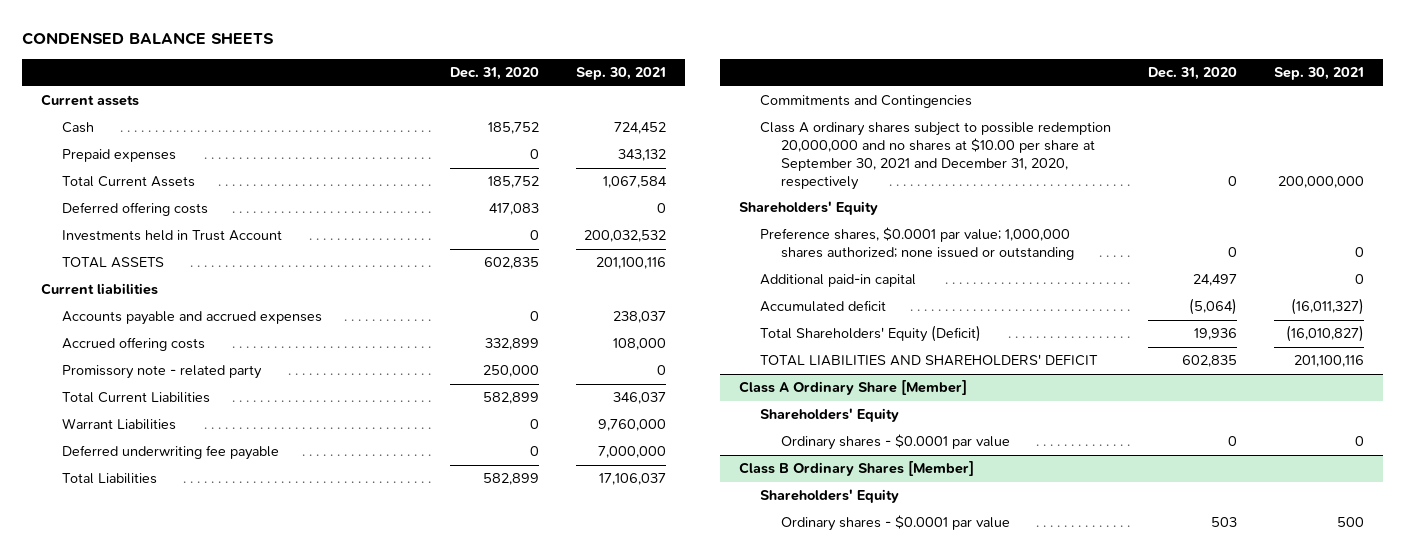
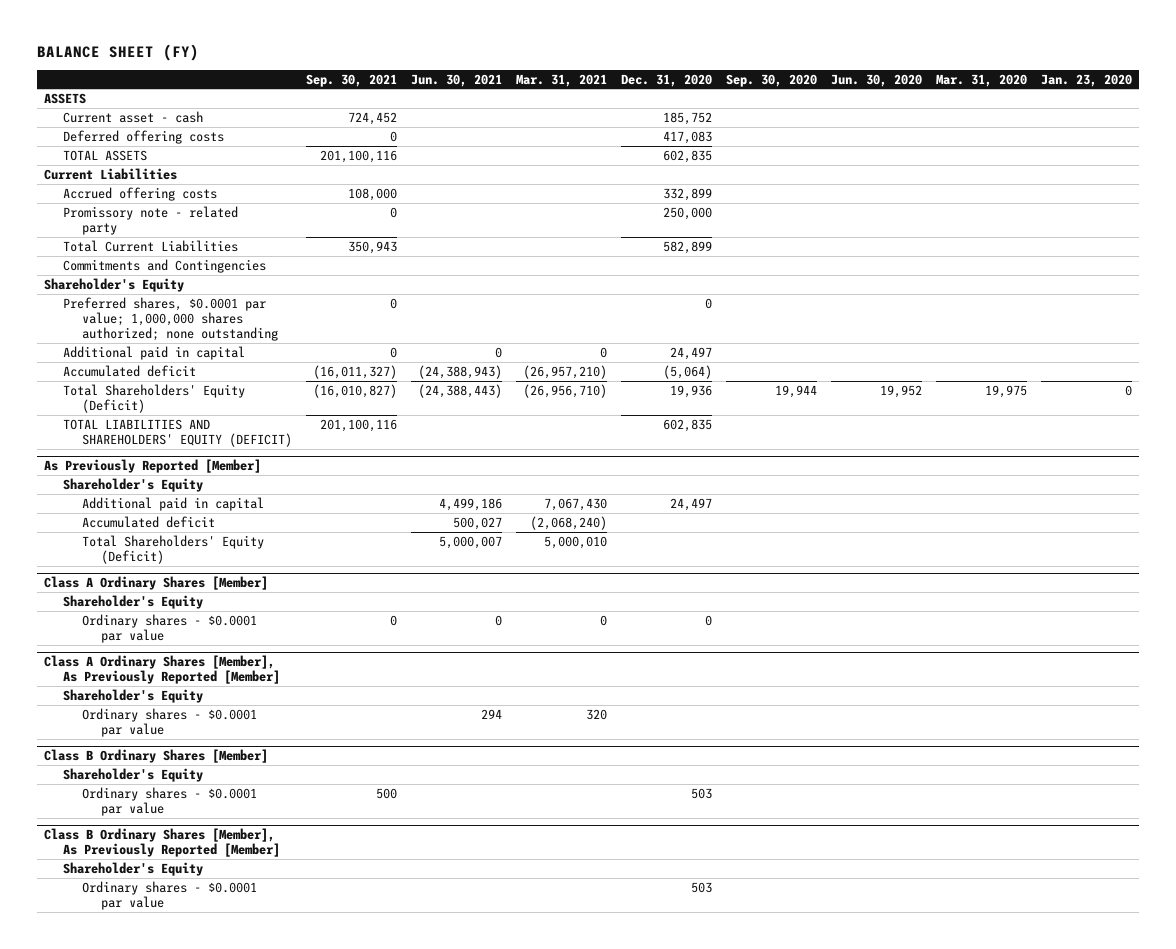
- CONDENSED BALANCE SHEETS
+ BALANCE SHEET (FY)
- | Dec. 31, 2020 | Sep. 30, 2021
+ | Sep. 30, 2021 | Jun. 30, 2021 | Mar. 31, 2021 | Dec. 31, 2020 | Sep. 30, 2020 | Jun. 30, 2020 | Mar. 31, 2020 | Jan. 23, 2020
- Current assets
- Cash | 185,752 | 724,452
- Prepaid expenses | 0 | 343,132
- Total Current Assets | 185,752 | 1,067,584
+ ASSETS
+ Current asset - cash | 724,452 | | | 185,752 | | | |
- Investments held in Trust Account | 0 | 200,032,532
- Current liabilities
- Accounts payable and accrued expenses | 0 | 238,037
+ Current Liabilities
- Total Current Liabilities | 582,899 | 346,037
- Warrant Liabilities | 0 | 9,760,000
- Deferred underwriting fee payable | 0 | 7,000,000
- Total Liabilities | 582,899 | 17,106,037
+ Total Current Liabilities | 350,943 | | | 582,899 | | | |
- Class A ordinary shares subject to possible redemption 20,000,000 and no shares at $10.00 per share at September 30, 2021 and December 31, 2020, respectively | 0 | 200,000,000
- Shareholders' Equity
- Preference shares, $0.0001 par value; 1,000,000 shares authorized; none issued or outstanding | 0 | 0
- Additional paid-in capital | 24,497 | 0
+ Shareholder's Equity
+ Preferred shares, $0.0001 par value; 1,000,000 shares authorized; none outstanding | 0 | | | 0 | | | |
+ Additional paid in capital | 0 | 0 | 0 | 24,497 | | | |
- TOTAL LIABILITIES AND SHAREHOLDERS' DEFICIT | 602,835 | 201,100,116
- Class A Ordinary Share [Member]
- Shareholders' Equity
+ TOTAL LIABILITIES AND SHAREHOLDERS' EQUITY (DEFICIT) | 201,100,116 | | | 602,835 | | | |
+ As Previously Reported [Member]
+ Shareholder's Equity
+ Additional paid in capital | | 4,499,186 | 7,067,430 | 24,497 | | | |
+ Accumulated deficit | | 500,027 | (2,068,240) | | | | |
+ Total Shareholders' Equity (Deficit) | | 5,000,007 | 5,000,010 | | | | |
+ Class A Ordinary Shares [Member]
+ Shareholder's Equity
+ Class A Ordinary Shares [Member], As Previously Reported [Member]
+ Shareholder's Equity
+ Ordinary shares - $0.0001 par value | | 294 | 320 | | | | |
@ Class B Ordinary Shares [Member]
- Shareholders' Equity
+ Shareholder's Equity
+ Class B Ordinary Shares [Member], As Previously Reported [Member]
+ Shareholder's Equity
+ Ordinary shares - $0.0001 par value | | | | 503 | | | |

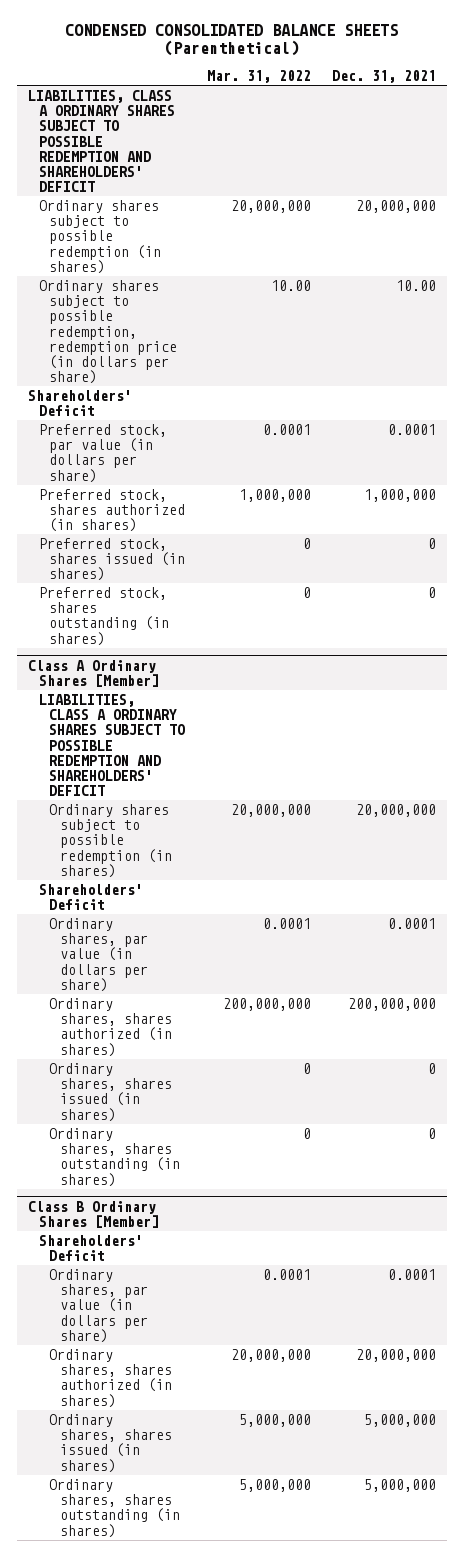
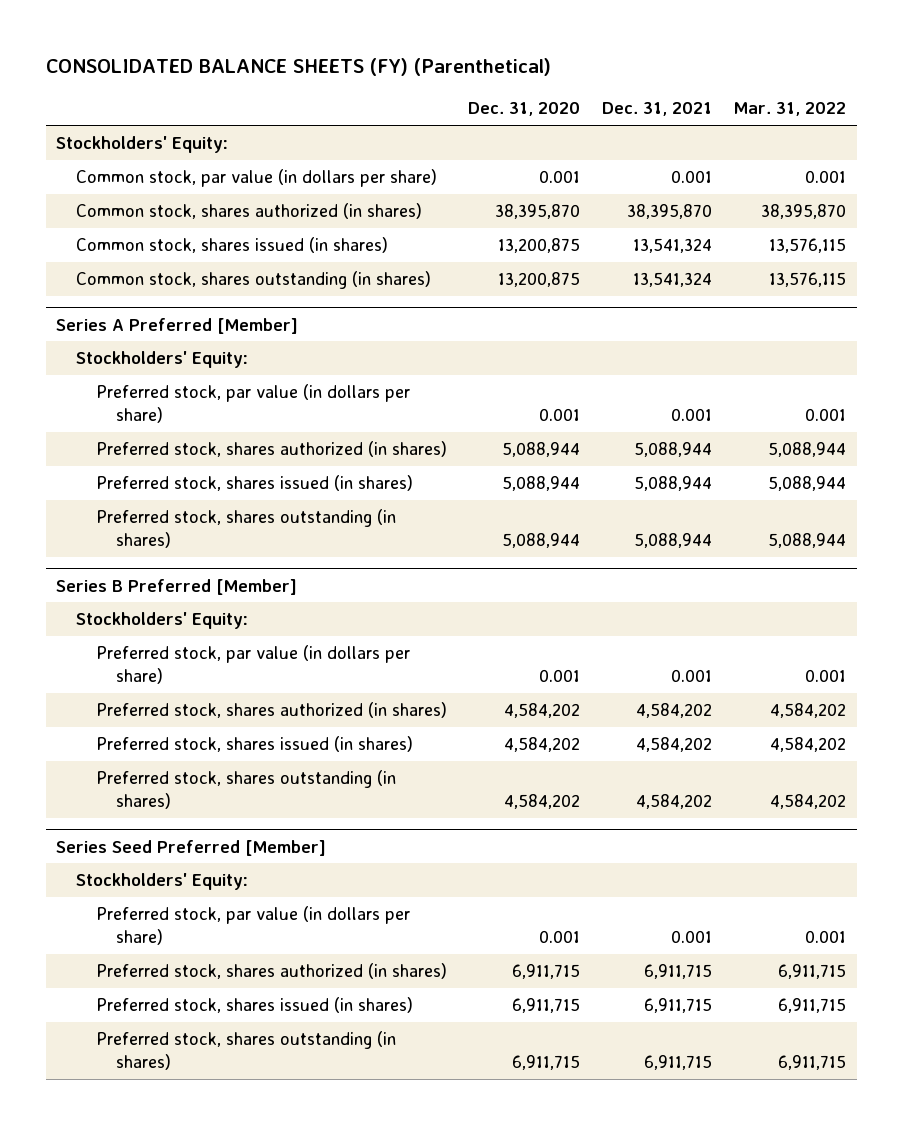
- CONDENSED CONSOLIDATED BALANCE SHEETS (Parenthetical)
+ CONSOLIDATED BALANCE SHEETS (FY) (Parenthetical)
- | Mar. 31, 2022 | Dec. 31, 2021
+ | Dec. 31, 2020 | Dec. 31, 2021 | Mar. 31, 2022
- LIABILITIES, CLASS A ORDINARY SHARES SUBJECT TO POSSIBLE REDEMPTION AND SHAREHOLDERS' DEFICIT
- Ordinary shares subject to possible redemption (in shares) | 20,000,000 | 20,000,000
- Ordinary shares subject to possible redemption, redemption price (in dollars per share) | 10.00 | 10.00
- Shareholders' Deficit
- Preferred stock, par value (in dollars per share) | 0.0001 | 0.0001
- Preferred stock, shares authorized (in shares) | 1,000,000 | 1,000,000
- Preferred stock, shares issued (in shares) | 0 | 0
- Preferred stock, shares outstanding (in shares) | 0 | 0
- Class A Ordinary Shares [Member]
- LIABILITIES, CLASS A ORDINARY SHARES SUBJECT TO POSSIBLE REDEMPTION AND SHAREHOLDERS' DEFICIT
- Ordinary shares subject to possible redemption (in shares) | 20,000,000 | 20,000,000
- Shareholders' Deficit
- Ordinary shares, par value (in dollars per share) | 0.0001 | 0.0001
- Ordinary shares, shares authorized (in shares) | 200,000,000 | 200,000,000
- Ordinary shares, shares issued (in shares) | 0 | 0
- Ordinary shares, shares outstanding (in shares) | 0 | 0
- Class B Ordinary Shares [Member]
- Shareholders' Deficit
- Ordinary shares, par value (in dollars per share) | 0.0001 | 0.0001
- Ordinary shares, shares authorized (in shares) | 20,000,000 | 20,000,000
- Ordinary shares, shares issued (in shares) | 5,000,000 | 5,000,000
- Ordinary shares, shares outstanding (in shares) | 5,000,000 | 5,000,000
+ Stockholders' Equity:
+ Common stock, par value (in dollars per share) | 0.001 | 0.001 | 0.001
+ Common stock, shares authorized (in shares) | 38,395,870 | 38,395,870 | 38,395,870
+ Common stock, shares issued (in shares) | 13,200,875 | 13,541,324 | 13,576,115
+ Common stock, shares outstanding (in shares) | 13,200,875 | 13,541,324 | 13,576,115
+ Series A Preferred [Member]
+ Stockholders' Equity:
+ Preferred stock, par value (in dollars per share) | 0.001 | 0.001 | 0.001
+ Preferred stock, shares authorized (in shares) | 5,088,944 | 5,088,944 | 5,088,944
+ Preferred stock, shares issued (in shares) | 5,088,944 | 5,088,944 | 5,088,944
+ Preferred stock, shares outstanding (in shares) | 5,088,944 | 5,088,944 | 5,088,944
+ Series B Preferred [Member]
+ Stockholders' Equity:
+ Preferred stock, par value (in dollars per share) | 0.001 | 0.001 | 0.001
+ Preferred stock, shares authorized (in shares) | 4,584,202 | 4,584,202 | 4,584,202
+ Preferred stock, shares issued (in shares) | 4,584,202 | 4,584,202 | 4,584,202
+ Preferred stock, shares outstanding (in shares) | 4,584,202 | 4,584,202 | 4,584,202
+ Series Seed Preferred [Member]
+ Stockholders' Equity:
+ Preferred stock, par value (in dollars per share) | 0.001 | 0.001 | 0.001
+ Preferred stock, shares authorized (in shares) | 6,911,715 | 6,911,715 | 6,911,715
+ Preferred stock, shares issued (in shares) | 6,911,715 | 6,911,715 | 6,911,715
+ Preferred stock, shares outstanding (in shares) | 6,911,715 | 6,911,715 | 6,911,715

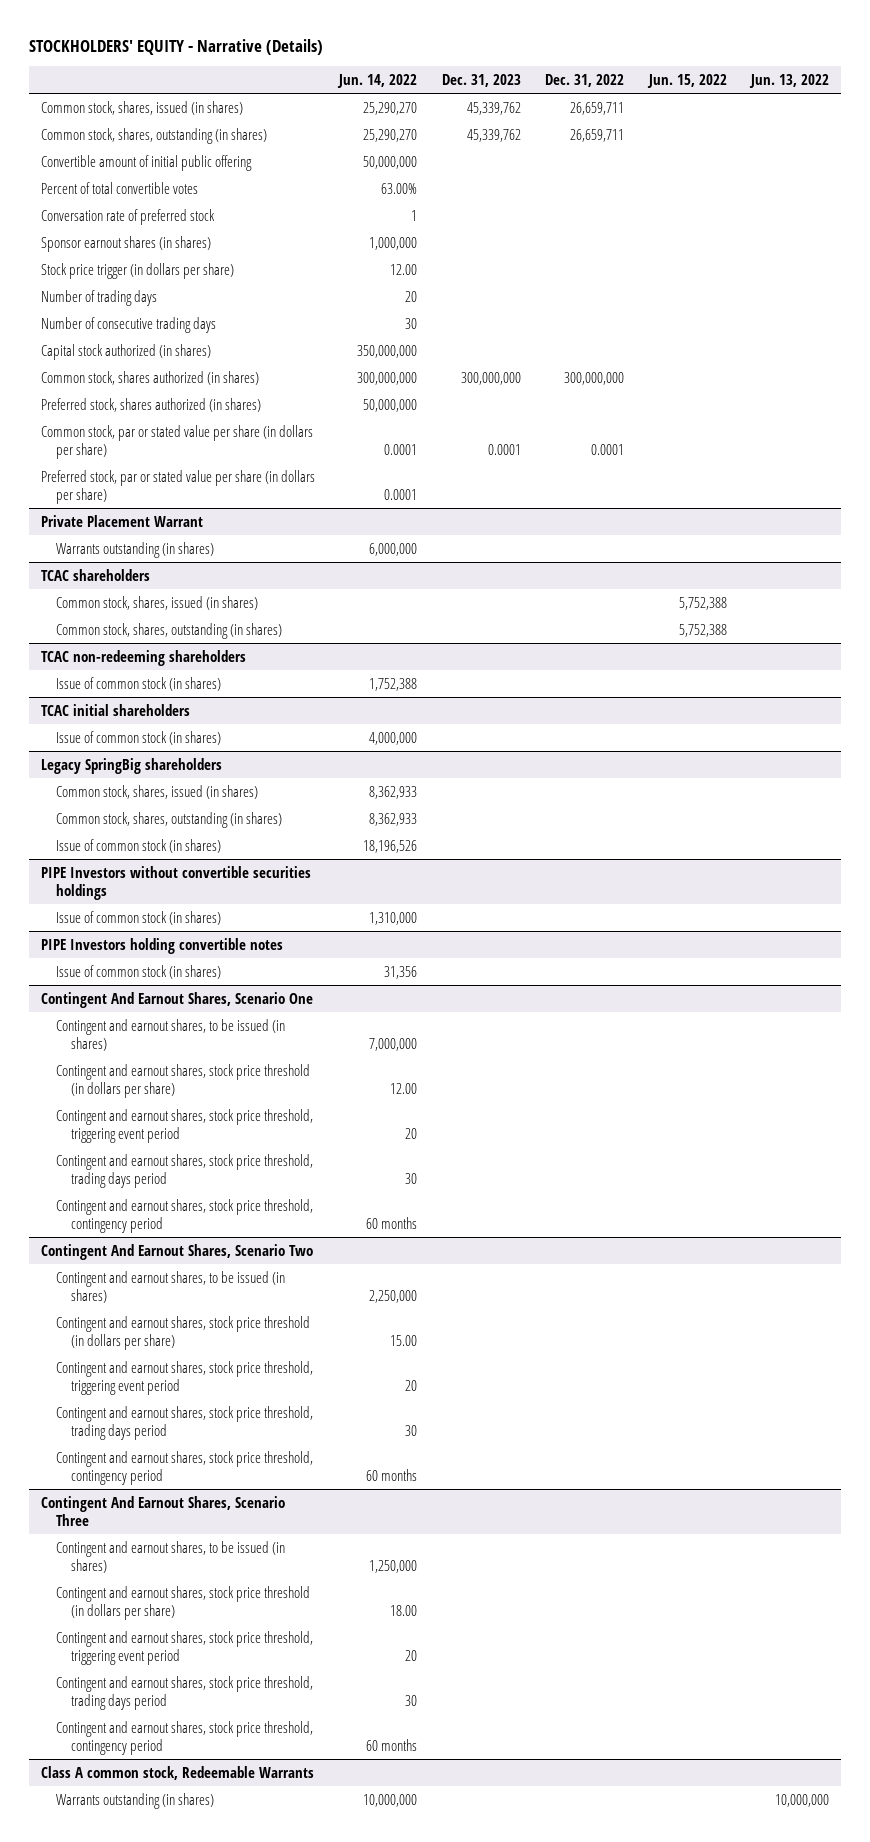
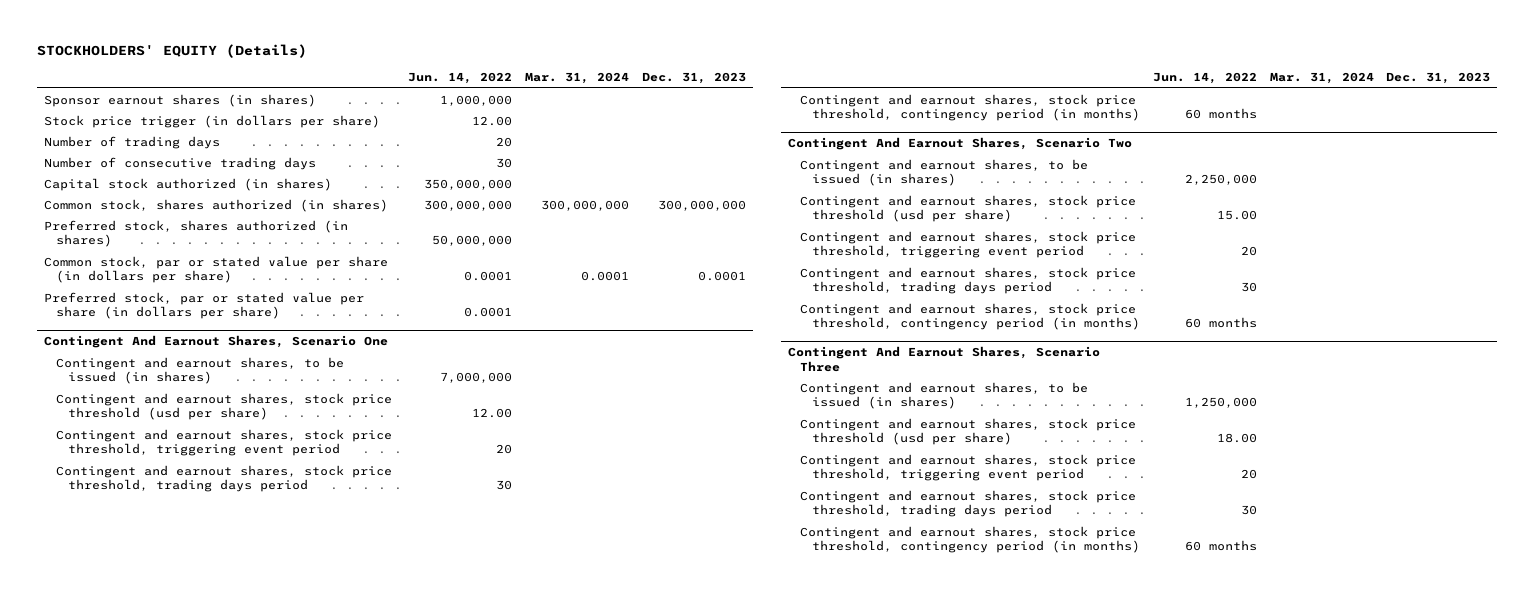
- STOCKHOLDERS' EQUITY - Narrative (Details)
+ STOCKHOLDERS' EQUITY (Details)
- | Jun. 14, 2022 | Dec. 31, 2023 | Dec. 31, 2022 | Jun. 15, 2022 | Jun. 13, 2022
+ | Jun. 14, 2022 | Mar. 31, 2024 | Dec. 31, 2023
- Common stock, shares, issued (in shares) | 25,290,270 | 45,339,762 | 26,659,711 | |
- Common stock, shares, outstanding (in shares) | 25,290,270 | 45,339,762 | 26,659,711 | |
- Convertible amount of initial public offering | 50,000,000 | | | |
- Percent of total convertible votes | 63.00% | | | |
- Conversation rate of preferred stock | 1 | | | |
- Private Placement Warrant
- Warrants outstanding (in shares) | 6,000,000 | | | |
- TCAC shareholders
- Common stock, shares, issued (in shares) | | | | 5,752,388 |
- Common stock, shares, outstanding (in shares) | | | | 5,752,388 |
- TCAC non-redeeming shareholders
- Issue of common stock (in shares) | 1,752,388 | | | |
- TCAC initial shareholders
- Issue of common stock (in shares) | 4,000,000 | | | |
- Legacy SpringBig shareholders
- Common stock, shares, issued (in shares) | 8,362,933 | | | |
- Common stock, shares, outstanding (in shares) | 8,362,933 | | | |
- Issue of common stock (in shares) | 18,196,526 | | | |
- PIPE Investors without convertible securities holdings
- Issue of common stock (in shares) | 1,310,000 | | | |
- PIPE Investors holding convertible notes
- Issue of common stock (in shares) | 31,356 | | | |
@ Contingent And Earnout Shares, Scenario One
- Contingent and earnout shares, stock price threshold (in dollars per share) | 12.00 | | | |
+ Contingent and earnout shares, stock price threshold (usd per share) | 12.00 | |
- Contingent and earnout shares, stock price threshold, contingency period | 60 months | | | |
+ Contingent and earnout shares, stock price threshold, contingency period (in months) | 60 months | |
@ Contingent And Earnout Shares, Scenario Two
- Contingent and earnout shares, stock price threshold (in dollars per share) | 15.00 | | | |
+ Contingent and earnout shares, stock price threshold (usd per share) | 15.00 | |
- Contingent and earnout shares, stock price threshold, contingency period | 60 months | | | |
+ Contingent and earnout shares, stock price threshold, contingency period (in months) | 60 months | |
@ Contingent And Earnout Shares, Scenario Three
- Contingent and earnout shares, stock price threshold (in dollars per share) | 18.00 | | | |
+ Contingent and earnout shares, stock price threshold (usd per share) | 18.00 | |
- Contingent and earnout shares, stock price threshold, contingency period | 60 months | | | |
- Class A common stock, Redeemable Warrants
- Warrants outstanding (in shares) | 10,000,000 | | | | 10,000,000
@ Contingent And Earnout Shares, Scenario Three
+ Contingent and earnout shares, stock price threshold, contingency period (in months) | 60 months | |

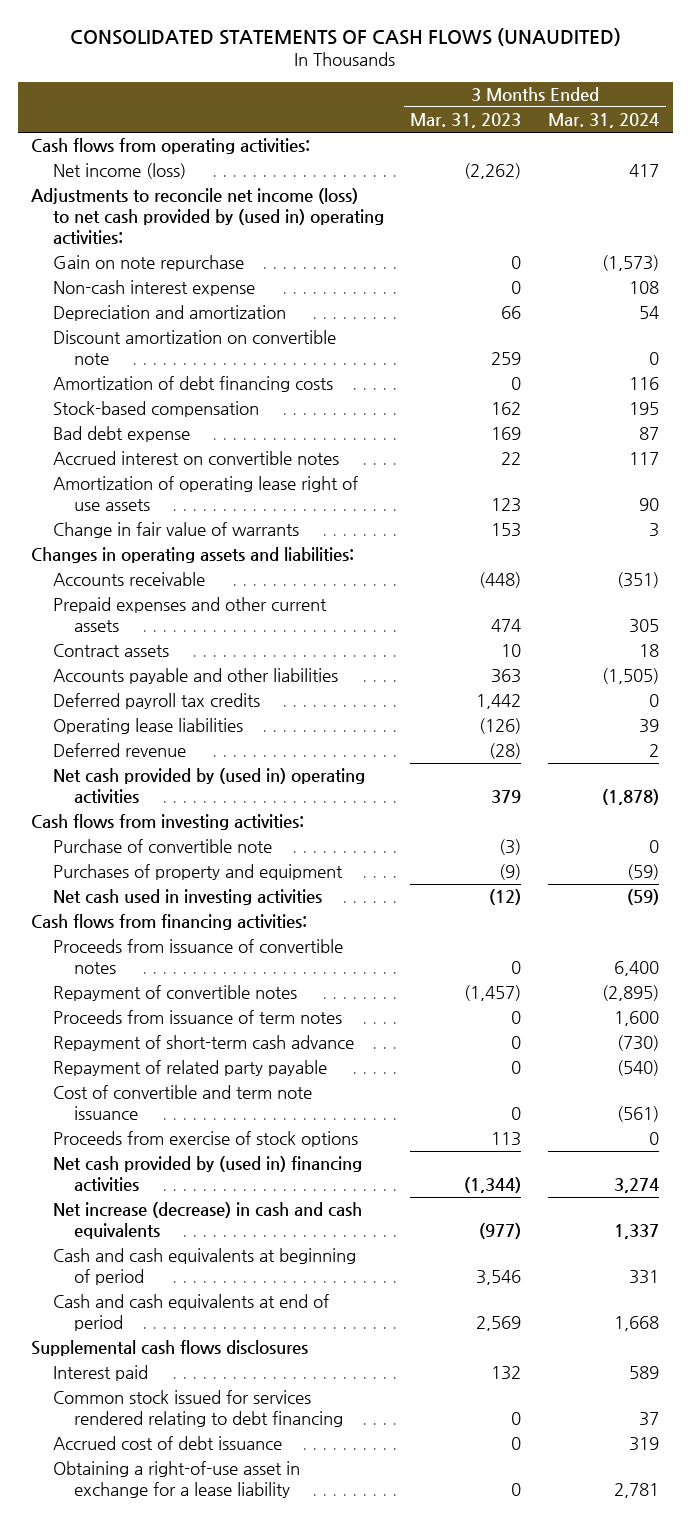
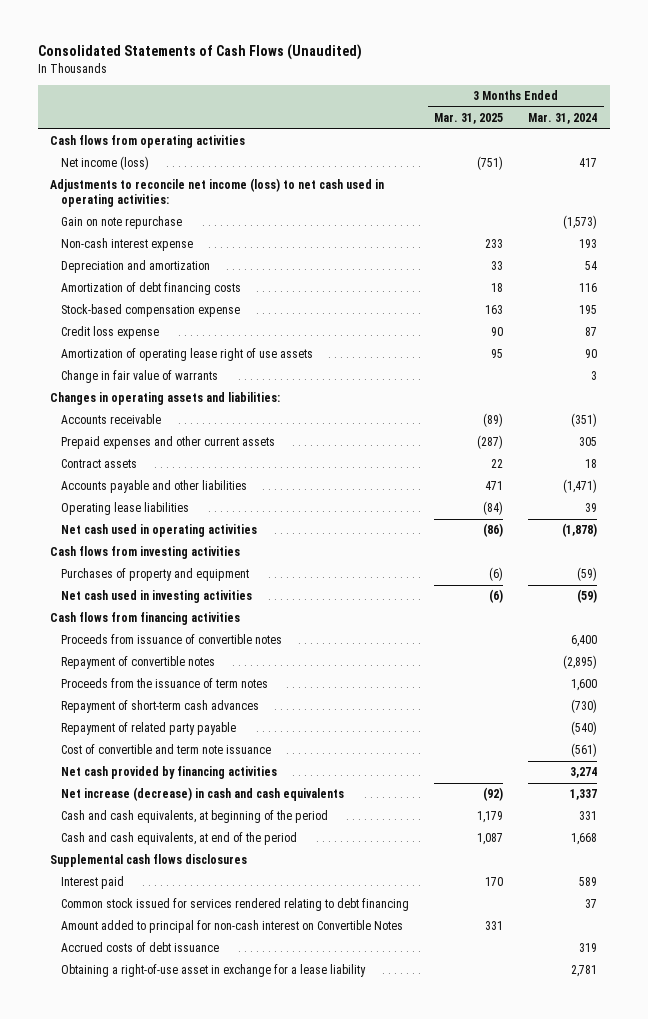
- CONSOLIDATED STATEMENTS OF CASH FLOWS (UNAUDITED)
+ Consolidated Statements of Cash Flows (Unaudited)
- | 3 Months Ended Mar. 31, 2023 | 3 Months Ended Mar. 31, 2024
+ | 3 Months Ended Mar. 31, 2025 | 3 Months Ended Mar. 31, 2024
- Cash flows from operating activities:
+ Cash flows from operating activities
- Adjustments to reconcile net income (loss) to net cash provided by (used in) operating activities:
+ Adjustments to reconcile net income (loss) to net cash used in operating activities:
- Non-cash interest expense | 0 | 108
+ Non-cash interest expense | 233 | 193
- Discount amortization on convertible note | 259 | 0
- Stock-based compensation | 162 | 195
- Bad debt expense | 169 | 87
- Accrued interest on convertible notes | 22 | 117
+ Stock-based compensation expense | 163 | 195
+ Credit loss expense | 90 | 87
- Accounts payable and other liabilities | 363 | (1,505)
- Deferred payroll tax credits | 1,442 | 0
+ Accounts payable and other liabilities | 471 | (1,471)
- Deferred revenue | (28) | 2
- Net cash provided by (used in) operating activities | 379 | (1,878)
- Cash flows from investing activities:
- Purchase of convertible note | (3) | 0
+ Net cash used in operating activities | (86) | (1,878)
+ Cash flows from investing activities
- Cash flows from financing activities:
+ Cash flows from financing activities
- Proceeds from issuance of term notes | 0 | 1,600
- Repayment of short-term cash advance | 0 | (730)
+ Proceeds from the issuance of term notes | | 1,600
+ Repayment of short-term cash advances | | (730)
- Proceeds from exercise of stock options | 113 | 0
- Net cash provided by (used in) financing activities | (1,344) | 3,274
+ Net cash provided by financing activities | | 3,274
- Cash and cash equivalents at beginning of period | 3,546 | 331
- Cash and cash equivalents at end of period | 2,569 | 1,668
+ Cash and cash equivalents, at beginning of the period | 1,179 | 331
+ Cash and cash equivalents, at end of the period | 1,087 | 1,668
- Accrued cost of debt issuance | 0 | 319
+ Amount added to principal for non-cash interest on Convertible Notes | 331 |
+ Accrued costs of debt issuance | | 319

